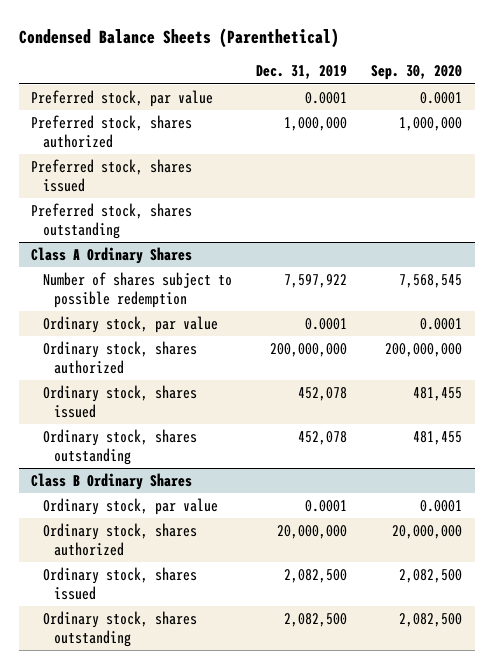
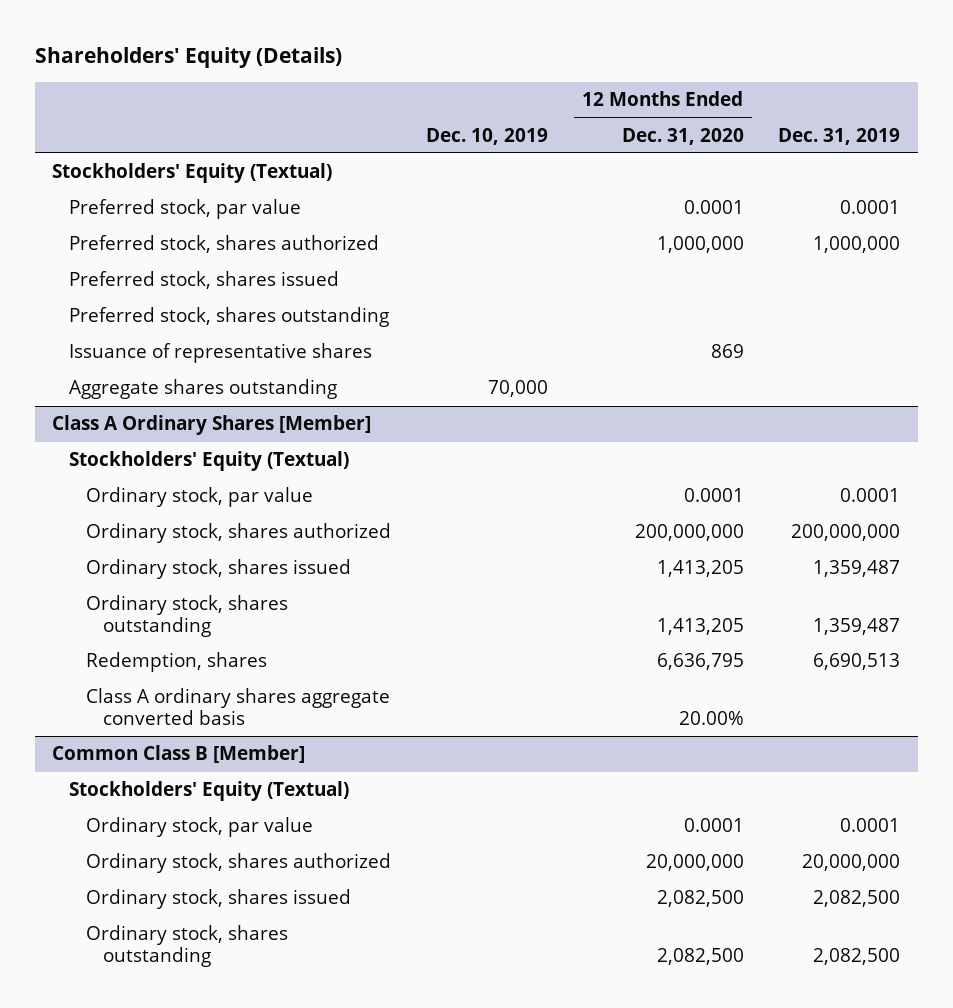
- Condensed Balance Sheets (Parenthetical)
+ Shareholders' Equity (Details)
- | Dec. 31, 2019 | Sep. 30, 2020
+ | Dec. 10, 2019 | 12 Months Ended Dec. 31, 2020 | Dec. 31, 2019
+ Stockholders' Equity (Textual)
- Class A Ordinary Shares
- Number of shares subject to possible redemption | 7,597,922 | 7,568,545
+ Issuance of representative shares | | 869 |
+ Aggregate shares outstanding | 70,000 | |
+ Class A Ordinary Shares [Member]
+ Stockholders' Equity (Textual)
- Ordinary stock, shares issued | 452,078 | 481,455
- Ordinary stock, shares outstanding | 452,078 | 481,455
- Class B Ordinary Shares
+ Ordinary stock, shares issued | | 1,413,205 | 1,359,487
+ Ordinary stock, shares outstanding | | 1,413,205 | 1,359,487
+ Redemption, shares | | 6,636,795 | 6,690,513
+ Class A ordinary shares aggregate converted basis | | 20.00% |
+ Common Class B [Member]
+ Stockholders' Equity (Textual)

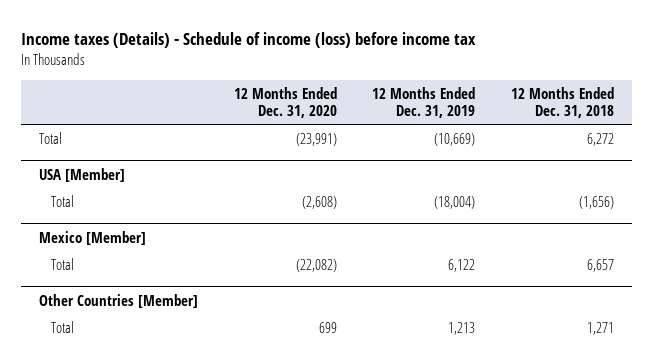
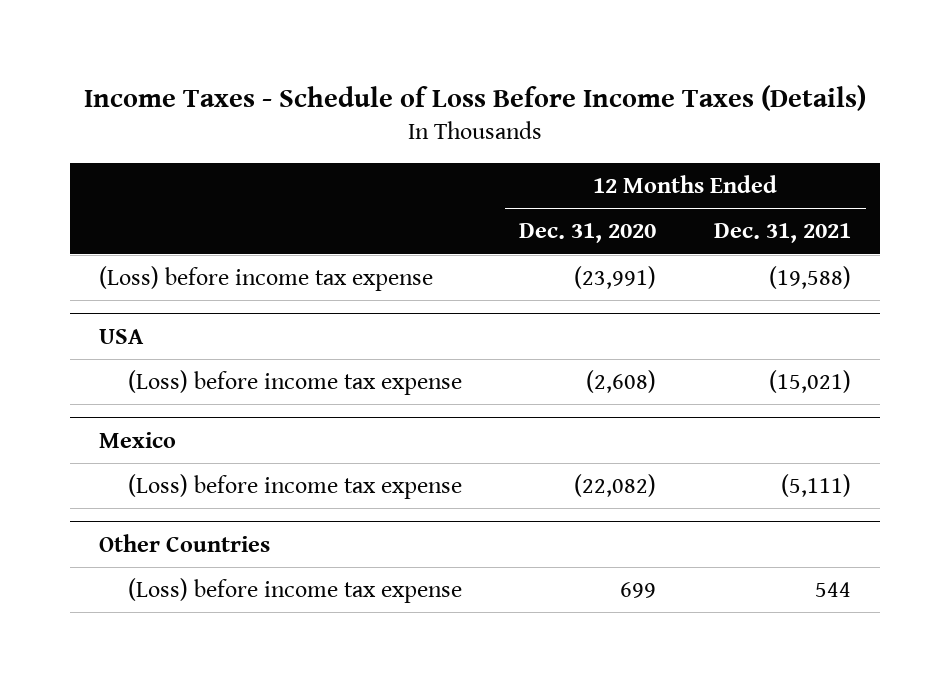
- Income taxes (Details) - Schedule of income (loss) before income tax
+ Income Taxes - Schedule of Loss Before Income Taxes (Details)
- | 12 Months Ended Dec. 31, 2020 | 12 Months Ended Dec. 31, 2019 | 12 Months Ended Dec. 31, 2018
+ | 12 Months Ended Dec. 31, 2020 | 12 Months Ended Dec. 31, 2021
- Total | (23,991) | (10,669) | 6,272
- USA [Member]
- Total | (2,608) | (18,004) | (1,656)
- Mexico [Member]
- Total | (22,082) | 6,122 | 6,657
- Other Countries [Member]
- Total | 699 | 1,213 | 1,271
+ (Loss) before income tax expense | (23,991) | (19,588)
+ USA
+ (Loss) before income tax expense | (2,608) | (15,021)
+ Mexico
+ (Loss) before income tax expense | (22,082) | (5,111)
+ Other Countries
+ (Loss) before income tax expense | 699 | 544

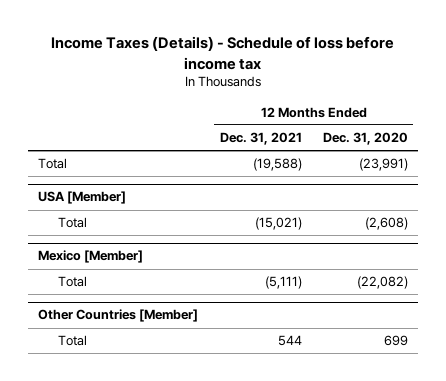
- Income Taxes - Schedule of Loss Before Income Taxes (Details)
+ Income Taxes (Details) - Schedule of loss before income tax
- | 12 Months Ended Dec. 31, 2020 | 12 Months Ended Dec. 31, 2021
+ | 12 Months Ended Dec. 31, 2021 | 12 Months Ended Dec. 31, 2020
- (Loss) before income tax expense | (23,991) | (19,588)
- USA
- (Loss) before income tax expense | (2,608) | (15,021)
- Mexico
- (Loss) before income tax expense | (22,082) | (5,111)
- Other Countries
- (Loss) before income tax expense | 699 | 544
+ Total | (19,588) | (23,991)
+ USA [Member]
+ Total | (15,021) | (2,608)
+ Mexico [Member]
+ Total | (5,111) | (22,082)
+ Other Countries [Member]
+ Total | 544 | 699

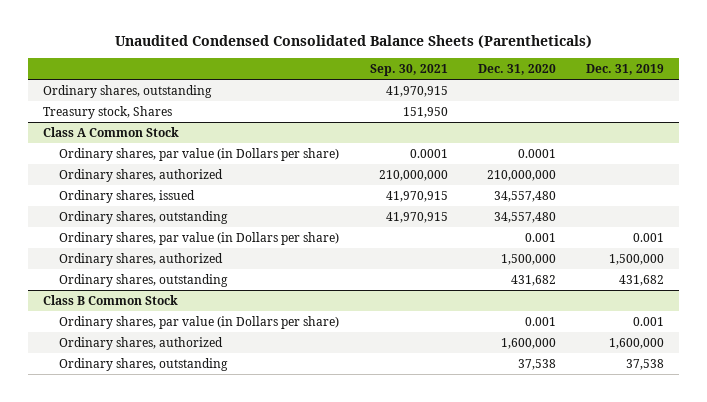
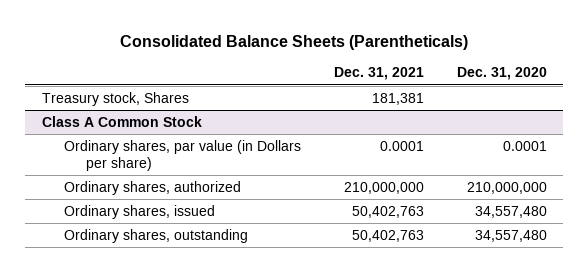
- Unaudited Condensed Consolidated Balance Sheets (Parentheticals)
+ Consolidated Balance Sheets (Parentheticals)
- | Sep. 30, 2021 | Dec. 31, 2020 | Dec. 31, 2019
+ | Dec. 31, 2021 | Dec. 31, 2020
- Ordinary shares, outstanding | 41,970,915 | |
@ Class A Common Stock
- Ordinary shares, par value (in Dollars per share) | | 0.001 | 0.001
- Ordinary shares, authorized | | 1,500,000 | 1,500,000
- Ordinary shares, outstanding | | 431,682 | 431,682
- Class B Common Stock
- Ordinary shares, par value (in Dollars per share) | | 0.001 | 0.001
- Ordinary shares, authorized | | 1,600,000 | 1,600,000
- Ordinary shares, outstanding | | 37,538 | 37,538

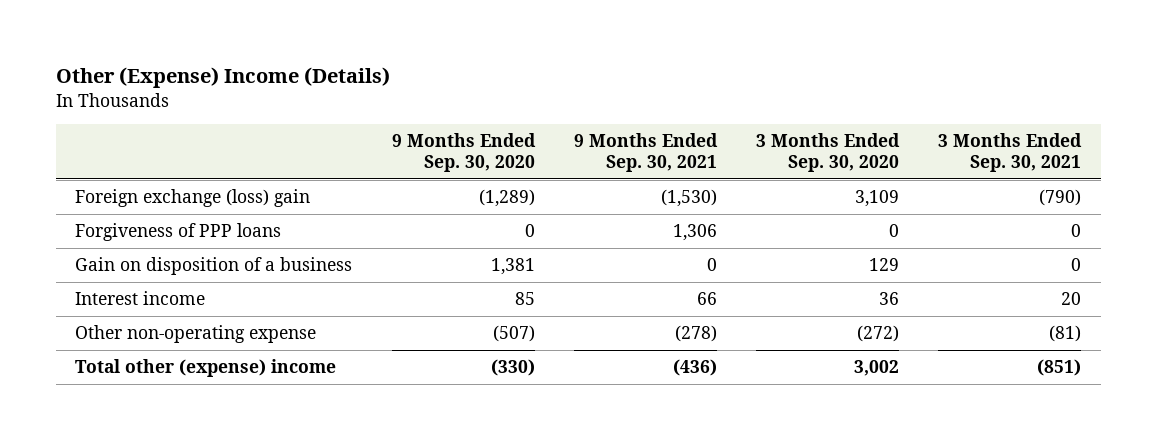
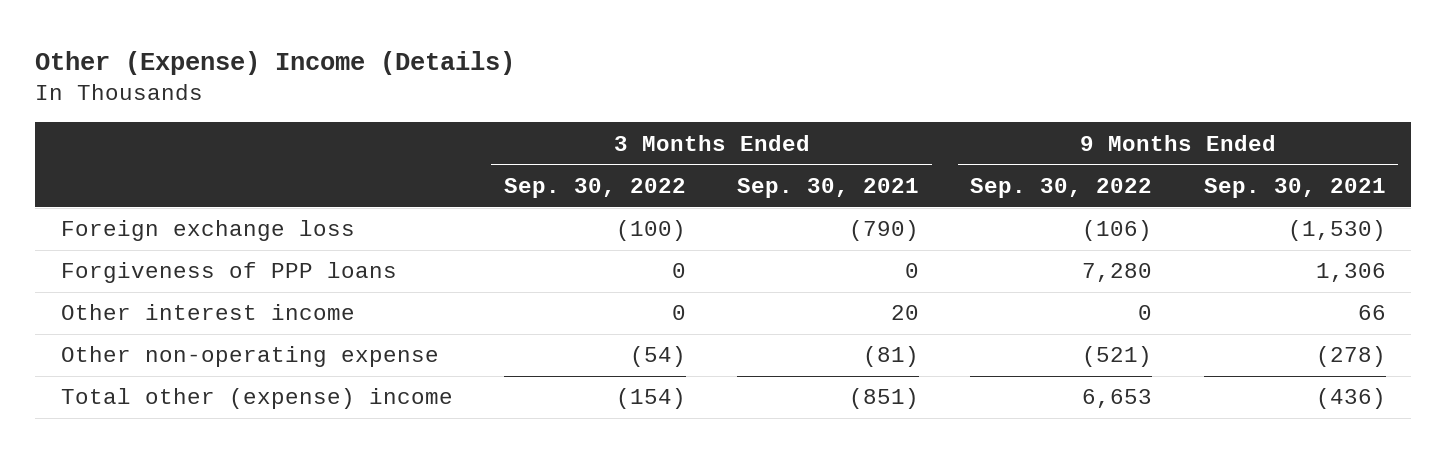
- | 9 Months Ended Sep. 30, 2020 | 9 Months Ended Sep. 30, 2021 | 3 Months Ended Sep. 30, 2020 | 3 Months Ended Sep. 30, 2021
+ | 3 Months Ended Sep. 30, 2022 | 3 Months Ended Sep. 30, 2021 | 9 Months Ended Sep. 30, 2022 | 9 Months Ended Sep. 30, 2021
- Foreign exchange (loss) gain | (1,289) | (1,530) | 3,109 | (790)
+ Foreign exchange loss | (100) | (790) | (106) | (1,530)
- Gain on disposition of a business | 1,381 | 0 | 129 | 0
- Interest income | 85 | 66 | 36 | 20
+ Other interest income | 0 | 20 | 0 | 66

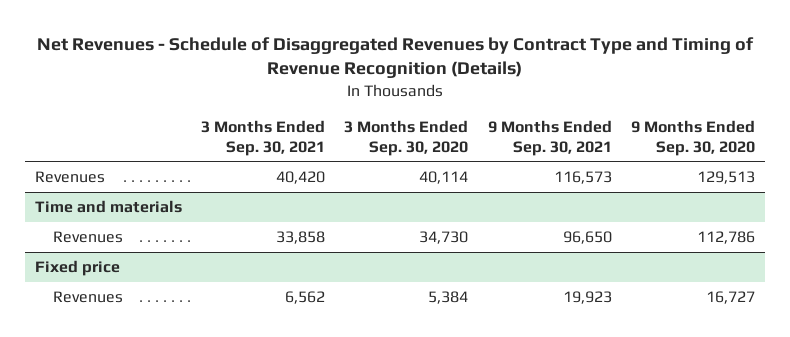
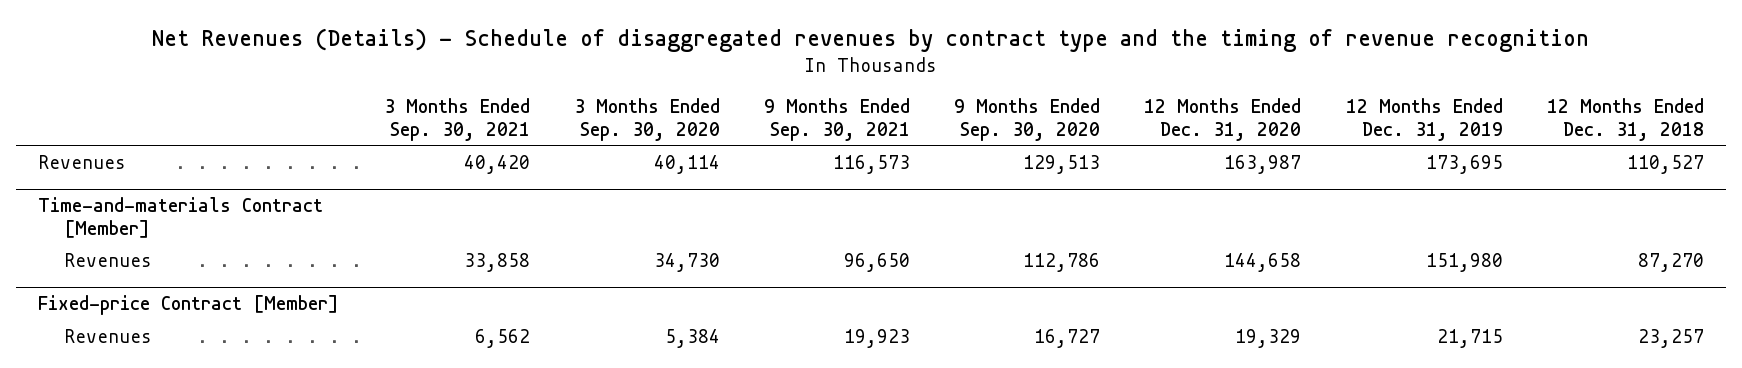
- Net Revenues - Schedule of Disaggregated Revenues by Contract Type and Timing of Revenue Recognition (Details)
+ Net Revenues (Details) - Schedule of disaggregated revenues by contract type and the timing of revenue recognition
- | 3 Months Ended Sep. 30, 2021 | 3 Months Ended Sep. 30, 2020 | 9 Months Ended Sep. 30, 2021 | 9 Months Ended Sep. 30, 2020
+ | 3 Months Ended Sep. 30, 2021 | 3 Months Ended Sep. 30, 2020 | 9 Months Ended Sep. 30, 2021 | 9 Months Ended Sep. 30, 2020 | 12 Months Ended Dec. 31, 2020 | 12 Months Ended Dec. 31, 2019 | 12 Months Ended Dec. 31, 2018
- Time and materials
+ Time-and-materials Contract [Member]
- Fixed price
+ Fixed-price Contract [Member]

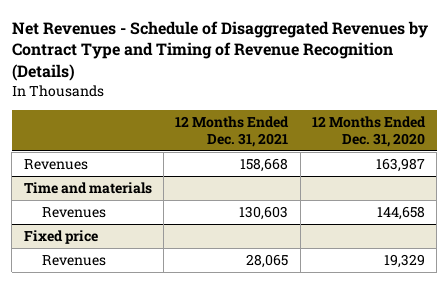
- Net Revenues (Details) - Schedule of disaggregated revenues by contract type and the timing of revenue recognition
+ Net Revenues - Schedule of Disaggregated Revenues by Contract Type and Timing of Revenue Recognition (Details)
- | 3 Months Ended Sep. 30, 2021 | 3 Months Ended Sep. 30, 2020 | 9 Months Ended Sep. 30, 2021 | 9 Months Ended Sep. 30, 2020 | 12 Months Ended Dec. 31, 2020 | 12 Months Ended Dec. 31, 2019 | 12 Months Ended Dec. 31, 2018
+ | 12 Months Ended Dec. 31, 2021 | 12 Months Ended Dec. 31, 2020
- Time-and-materials Contract [Member]
+ Time and materials
- Fixed-price Contract [Member]
+ Fixed price

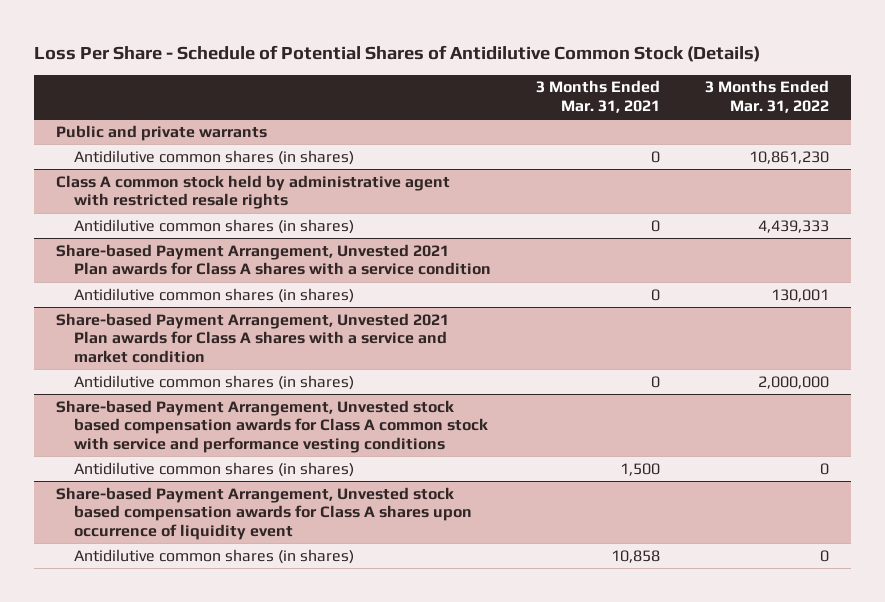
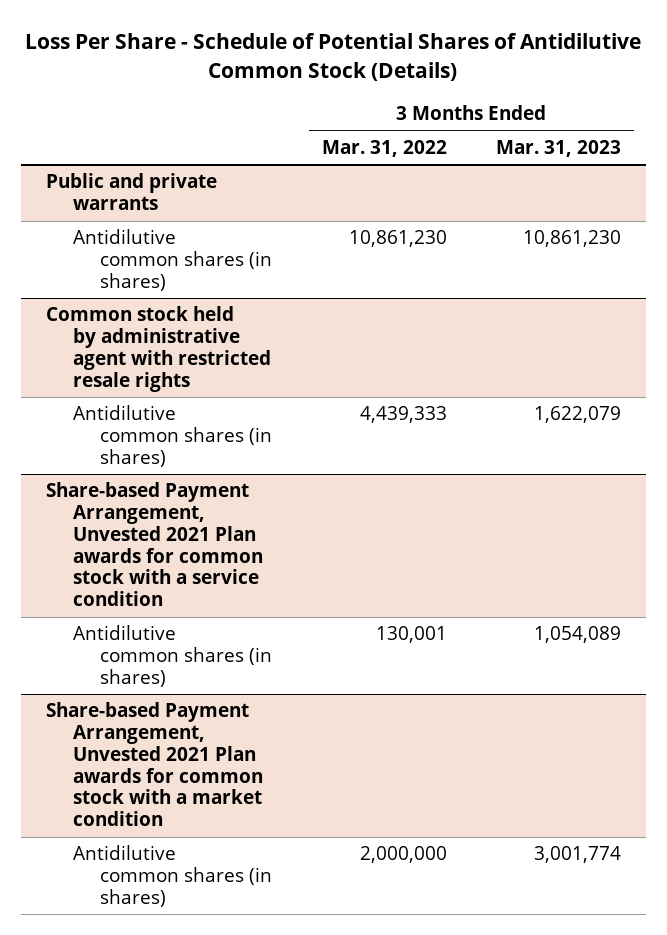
- | 3 Months Ended Mar. 31, 2021 | 3 Months Ended Mar. 31, 2022
+ | 3 Months Ended Mar. 31, 2022 | 3 Months Ended Mar. 31, 2023
- Class A common stock held by administrative agent with restricted resale rights
+ Common stock held by administrative agent with restricted resale rights
- Share-based Payment Arrangement, Unvested 2021 Plan awards for Class A shares with a service condition
+ Share-based Payment Arrangement, Unvested 2021 Plan awards for common stock with a service condition
- Share-based Payment Arrangement, Unvested 2021 Plan awards for Class A shares with a service and market condition
+ Share-based Payment Arrangement, Unvested 2021 Plan awards for common stock with a market condition
- Share-based Payment Arrangement, Unvested stock based compensation awards for Class A common stock with service and performance vesting conditions
- Antidilutive common shares (in shares) | 1,500 | 0
- Share-based Payment Arrangement, Unvested stock based compensation awards for Class A shares upon occurrence of liquidity event
- Antidilutive common shares (in shares) | 10,858 | 0

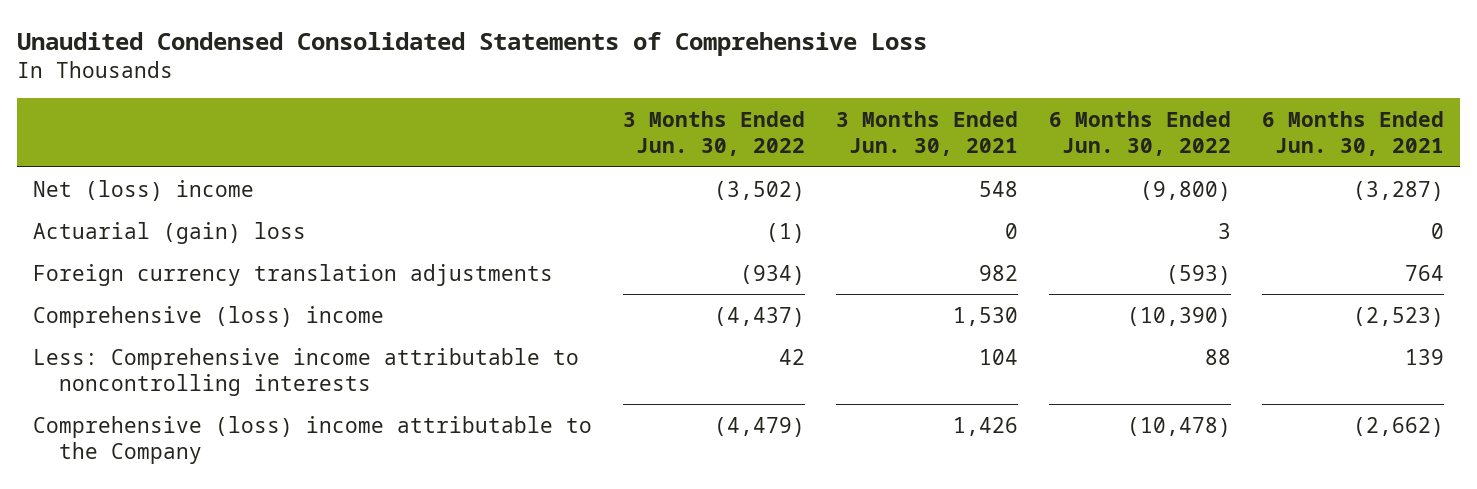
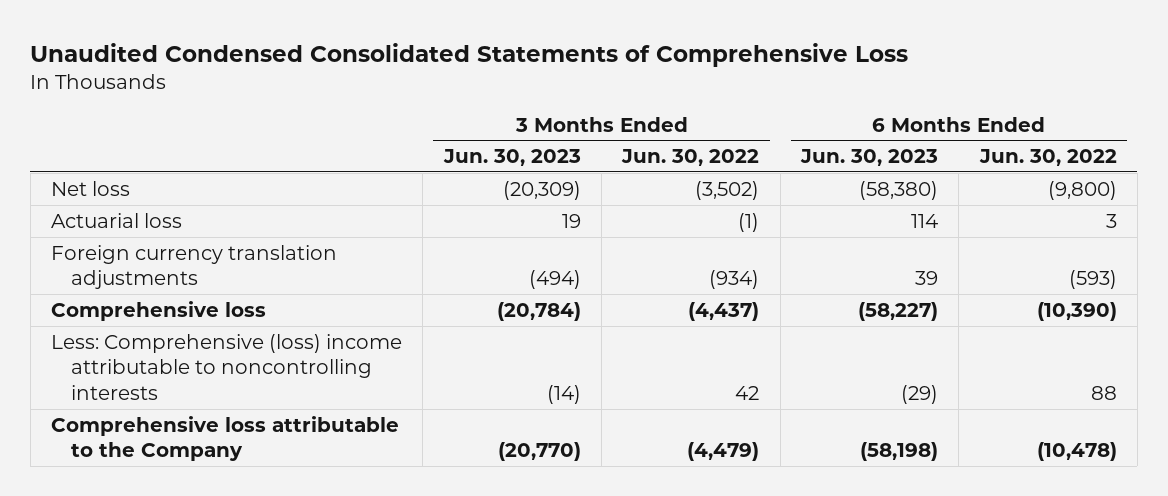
- | 3 Months Ended Jun. 30, 2022 | 3 Months Ended Jun. 30, 2021 | 6 Months Ended Jun. 30, 2022 | 6 Months Ended Jun. 30, 2021
+ | 3 Months Ended Jun. 30, 2023 | 3 Months Ended Jun. 30, 2022 | 6 Months Ended Jun. 30, 2023 | 6 Months Ended Jun. 30, 2022
- Net (loss) income | (3,502) | 548 | (9,800) | (3,287)
- Actuarial (gain) loss | (1) | 0 | 3 | 0
+ Net loss | (20,309) | (3,502) | (58,380) | (9,800)
+ Actuarial loss | 19 | (1) | 114 | 3
- Comprehensive (loss) income | (4,437) | 1,530 | (10,390) | (2,523)
- Less: Comprehensive income attributable to noncontrolling interests | 42 | 104 | 88 | 139
- Comprehensive (loss) income attributable to the Company | (4,479) | 1,426 | (10,478) | (2,662)
+ Comprehensive loss | (20,784) | (4,437) | (58,227) | (10,390)
+ Less: Comprehensive (loss) income attributable to noncontrolling interests | (14) | 42 | (29) | 88
+ Comprehensive loss attributable to the Company | (20,770) | (4,479) | (58,198) | (10,478)

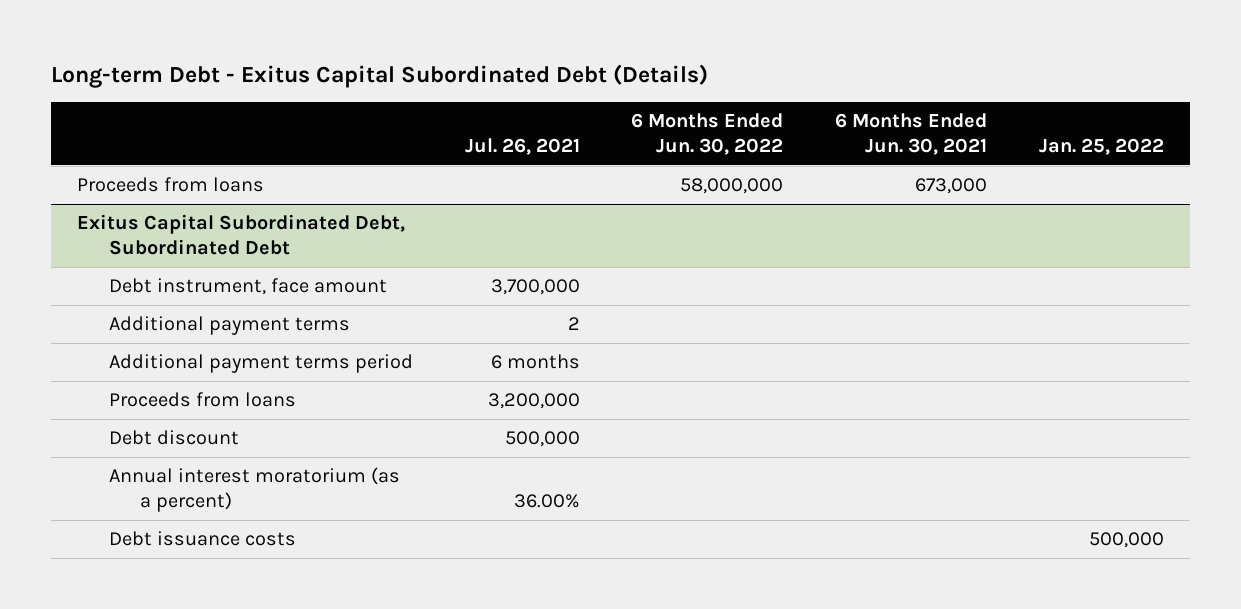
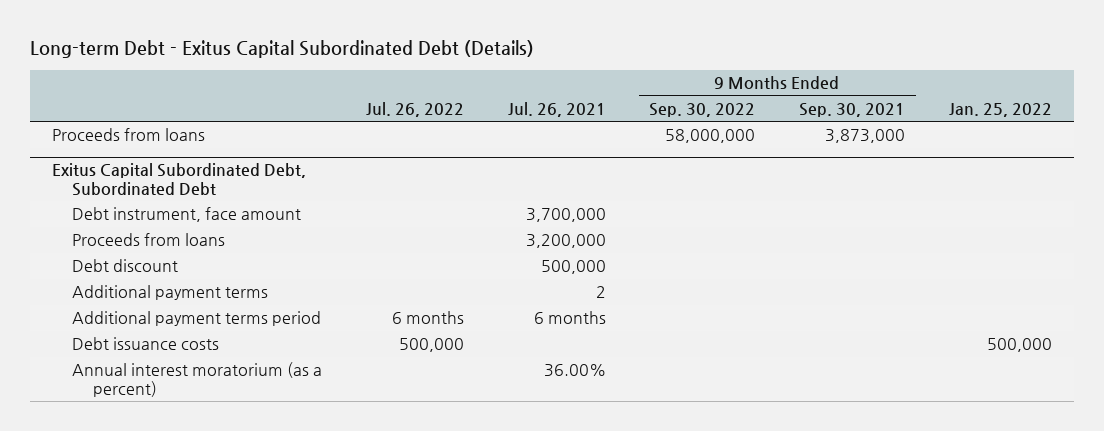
- | Jul. 26, 2021 | 6 Months Ended Jun. 30, 2022 | 6 Months Ended Jun. 30, 2021 | Jan. 25, 2022
+ | Jul. 26, 2022 | Jul. 26, 2021 | 9 Months Ended Sep. 30, 2022 | 9 Months Ended Sep. 30, 2021 | Jan. 25, 2022
@ Exitus Capital Subordinated Debt, Subordinated Debt
moved down: Additional payment terms | | 2 | | |
moved down: Additional payment terms period | 6 months | 6 months | | |
moved down: Annual interest moratorium (as a percent) | | 36.00% | | |

